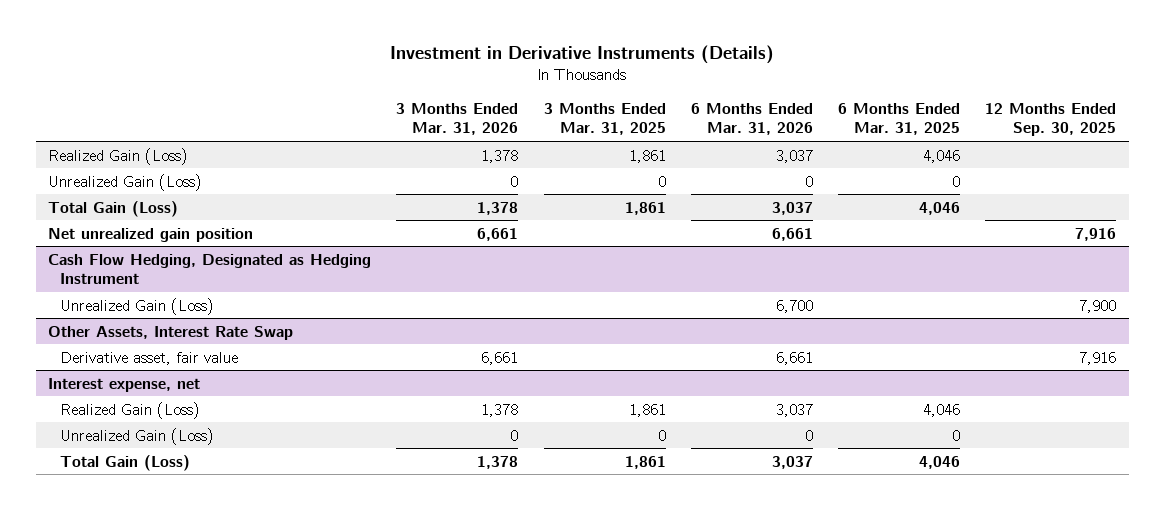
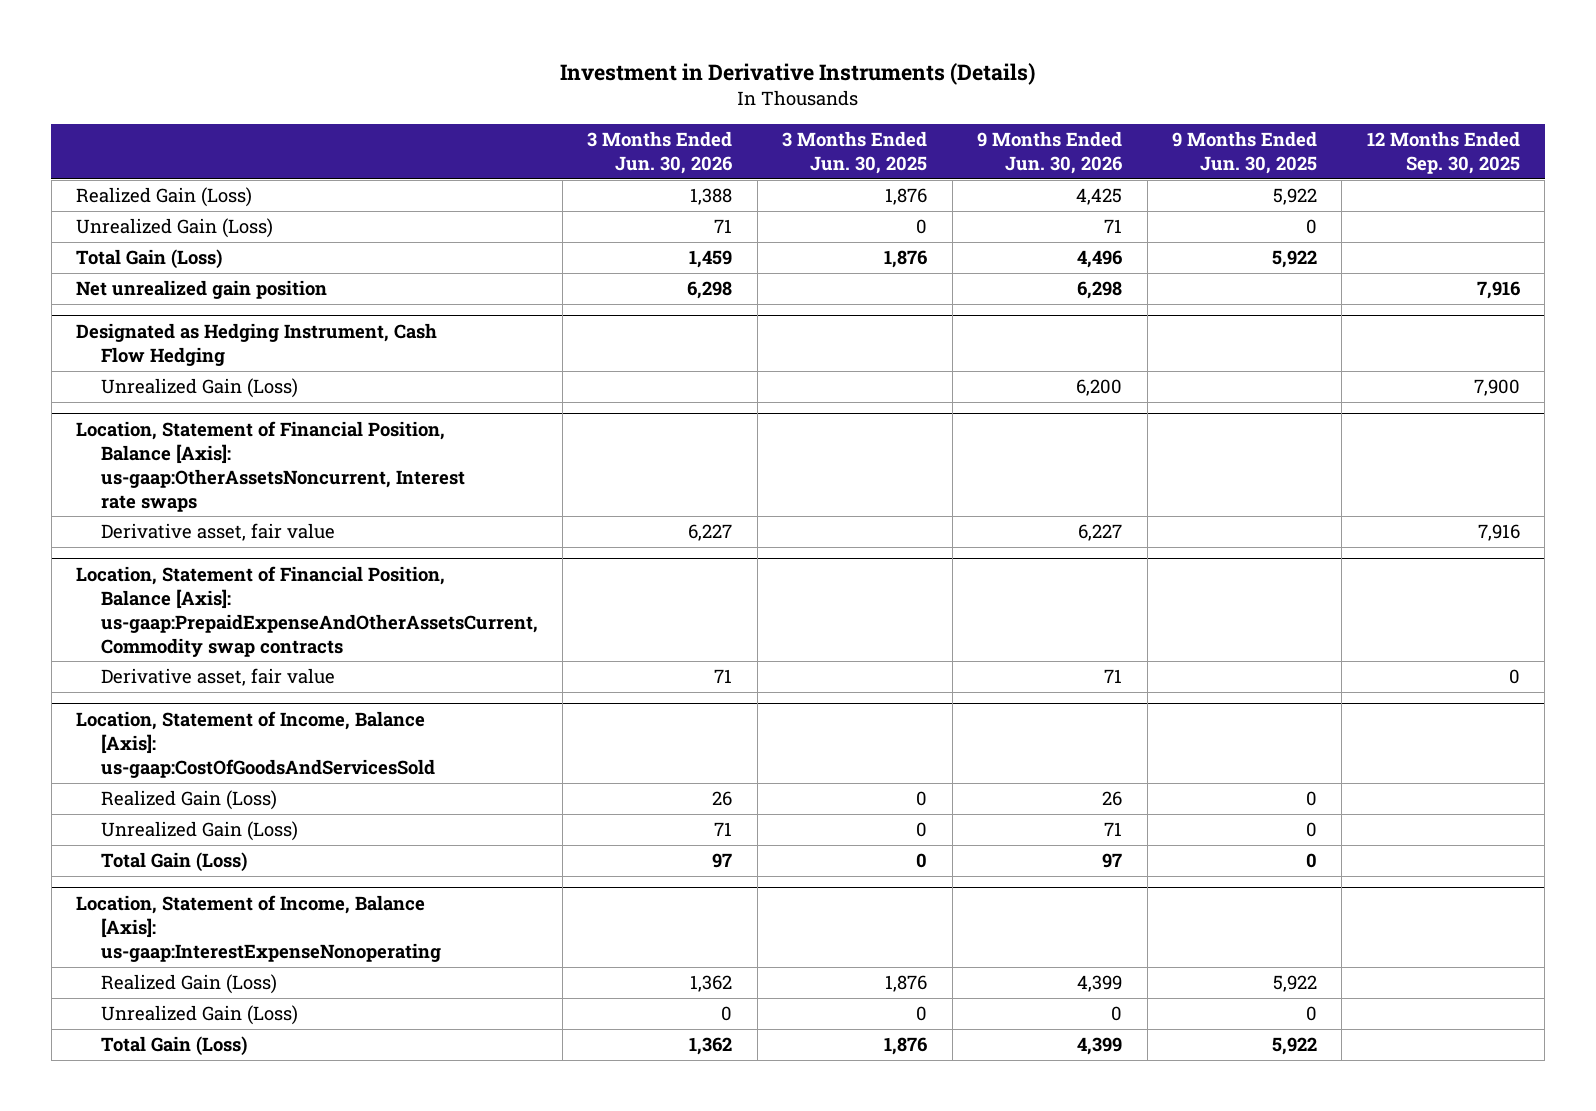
- | 3 Months Ended Mar. 31, 2026 | 3 Months Ended Mar. 31, 2025 | 6 Months Ended Mar. 31, 2026 | 6 Months Ended Mar. 31, 2025 | 12 Months Ended Sep. 30, 2025
+ | 3 Months Ended Jun. 30, 2026 | 3 Months Ended Jun. 30, 2025 | 9 Months Ended Jun. 30, 2026 | 9 Months Ended Jun. 30, 2025 | 12 Months Ended Sep. 30, 2025
- Cash Flow Hedging, Designated as Hedging Instrument
+ Designated as Hedging Instrument, Cash Flow Hedging
- Other Assets, Interest Rate Swap
+ Location, Statement of Financial Position, Balance [Axis]: us-gaap:OtherAssetsNoncurrent, Interest rate swaps
- Interest expense, net
- Realized Gain (Loss) | 1,378 | 1,861 | 3,037 | 4,046 |
- Unrealized Gain (Loss) | 0 | 0 | 0 | 0 |
- Total Gain (Loss) | 1,378 | 1,861 | 3,037 | 4,046 |
+ Location, Statement of Financial Position, Balance [Axis]: us-gaap:PrepaidExpenseAndOtherAssetsCurrent, Commodity swap contracts
+ Derivative asset, fair value | 71 | | 71 | | 0
+ Location, Statement of Income, Balance [Axis]: us-gaap:CostOfGoodsAndServicesSold
+ Realized Gain (Loss) | 26 | 0 | 26 | 0 |
+ Unrealized Gain (Loss) | 71 | 0 | 71 | 0 |
+ Total Gain (Loss) | 97 | 0 | 97 | 0 |
+ Location, Statement of Income, Balance [Axis]: us-gaap:InterestExpenseNonoperating
+ Realized Gain (Loss) | 1,362 | 1,876 | 4,399 | 5,922 |
+ Unrealized Gain (Loss) | 0 | 0 | 0 | 0 |
+ Total Gain (Loss) | 1,362 | 1,876 | 4,399 | 5,922 |

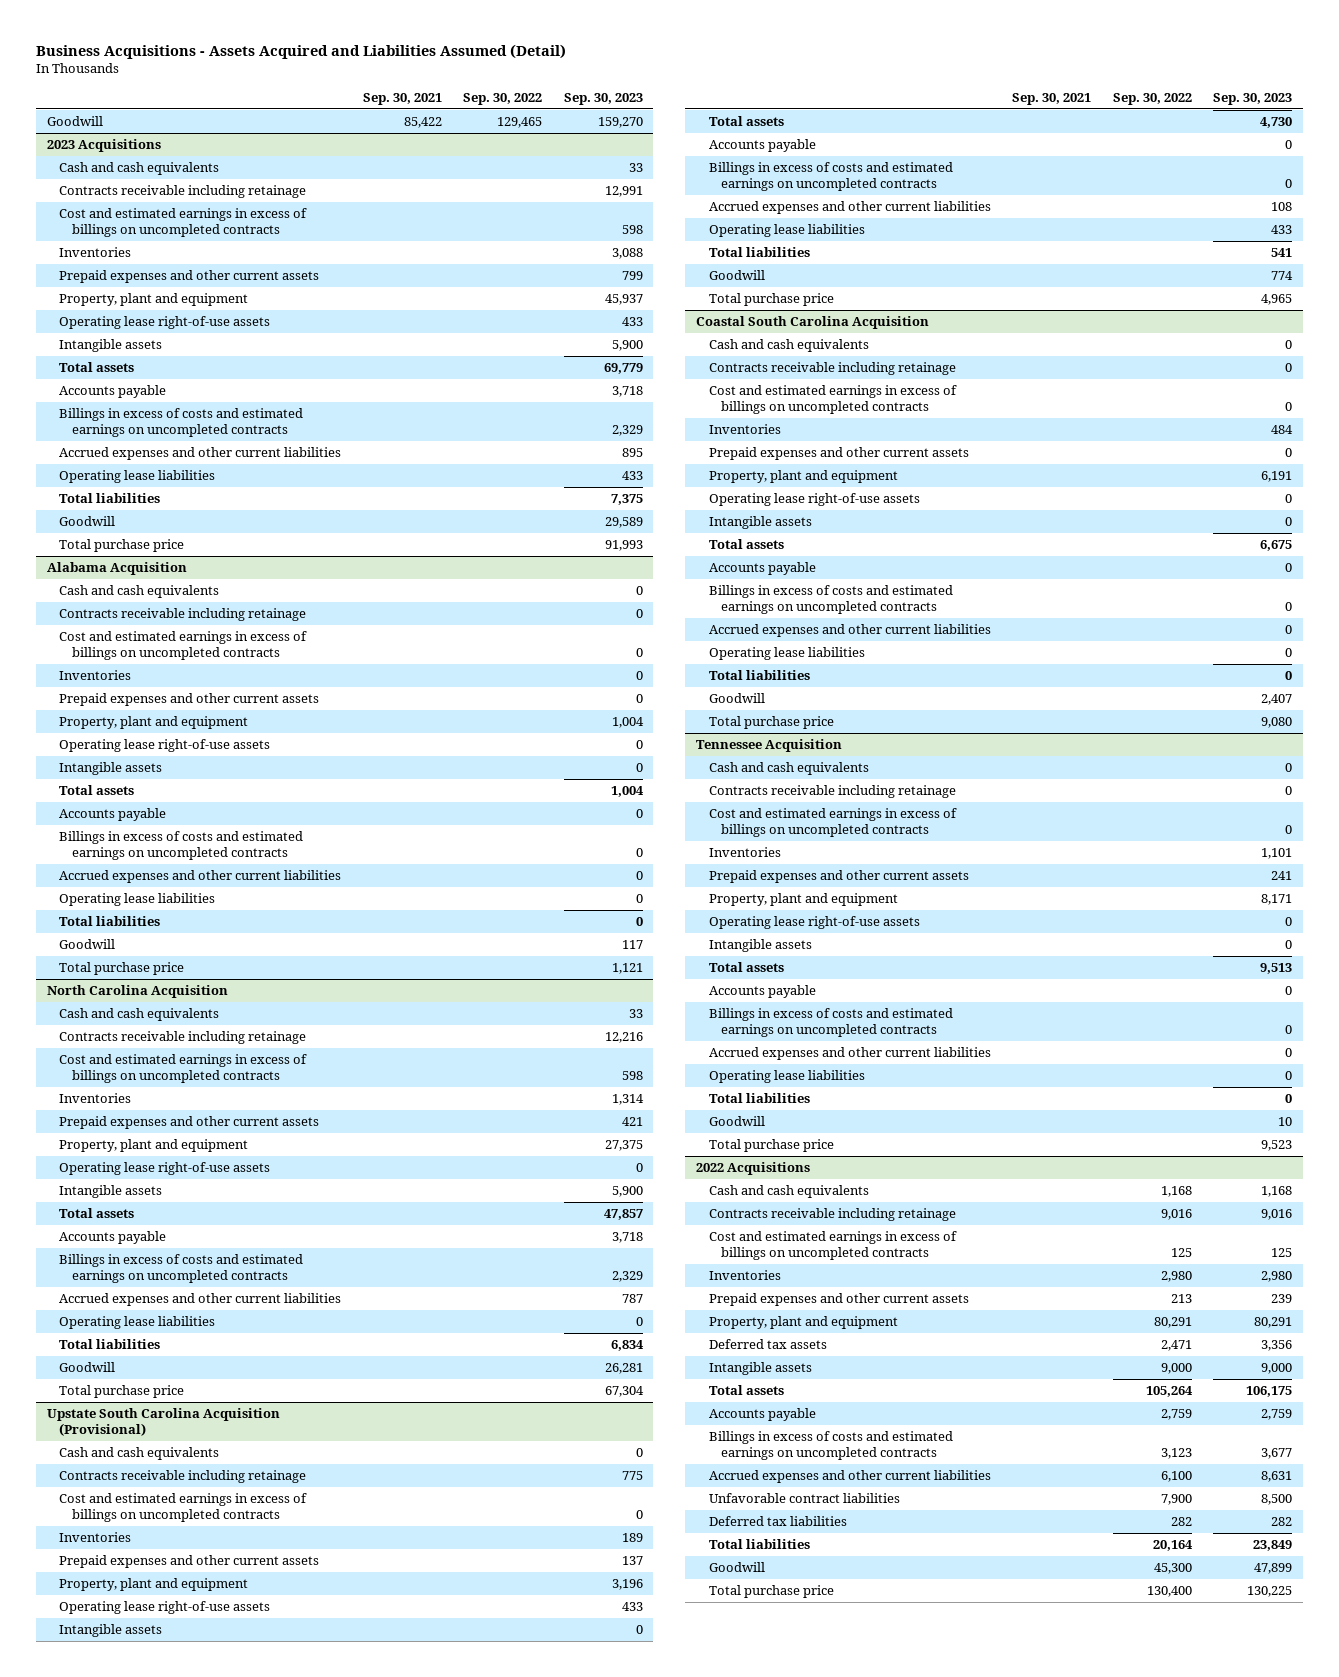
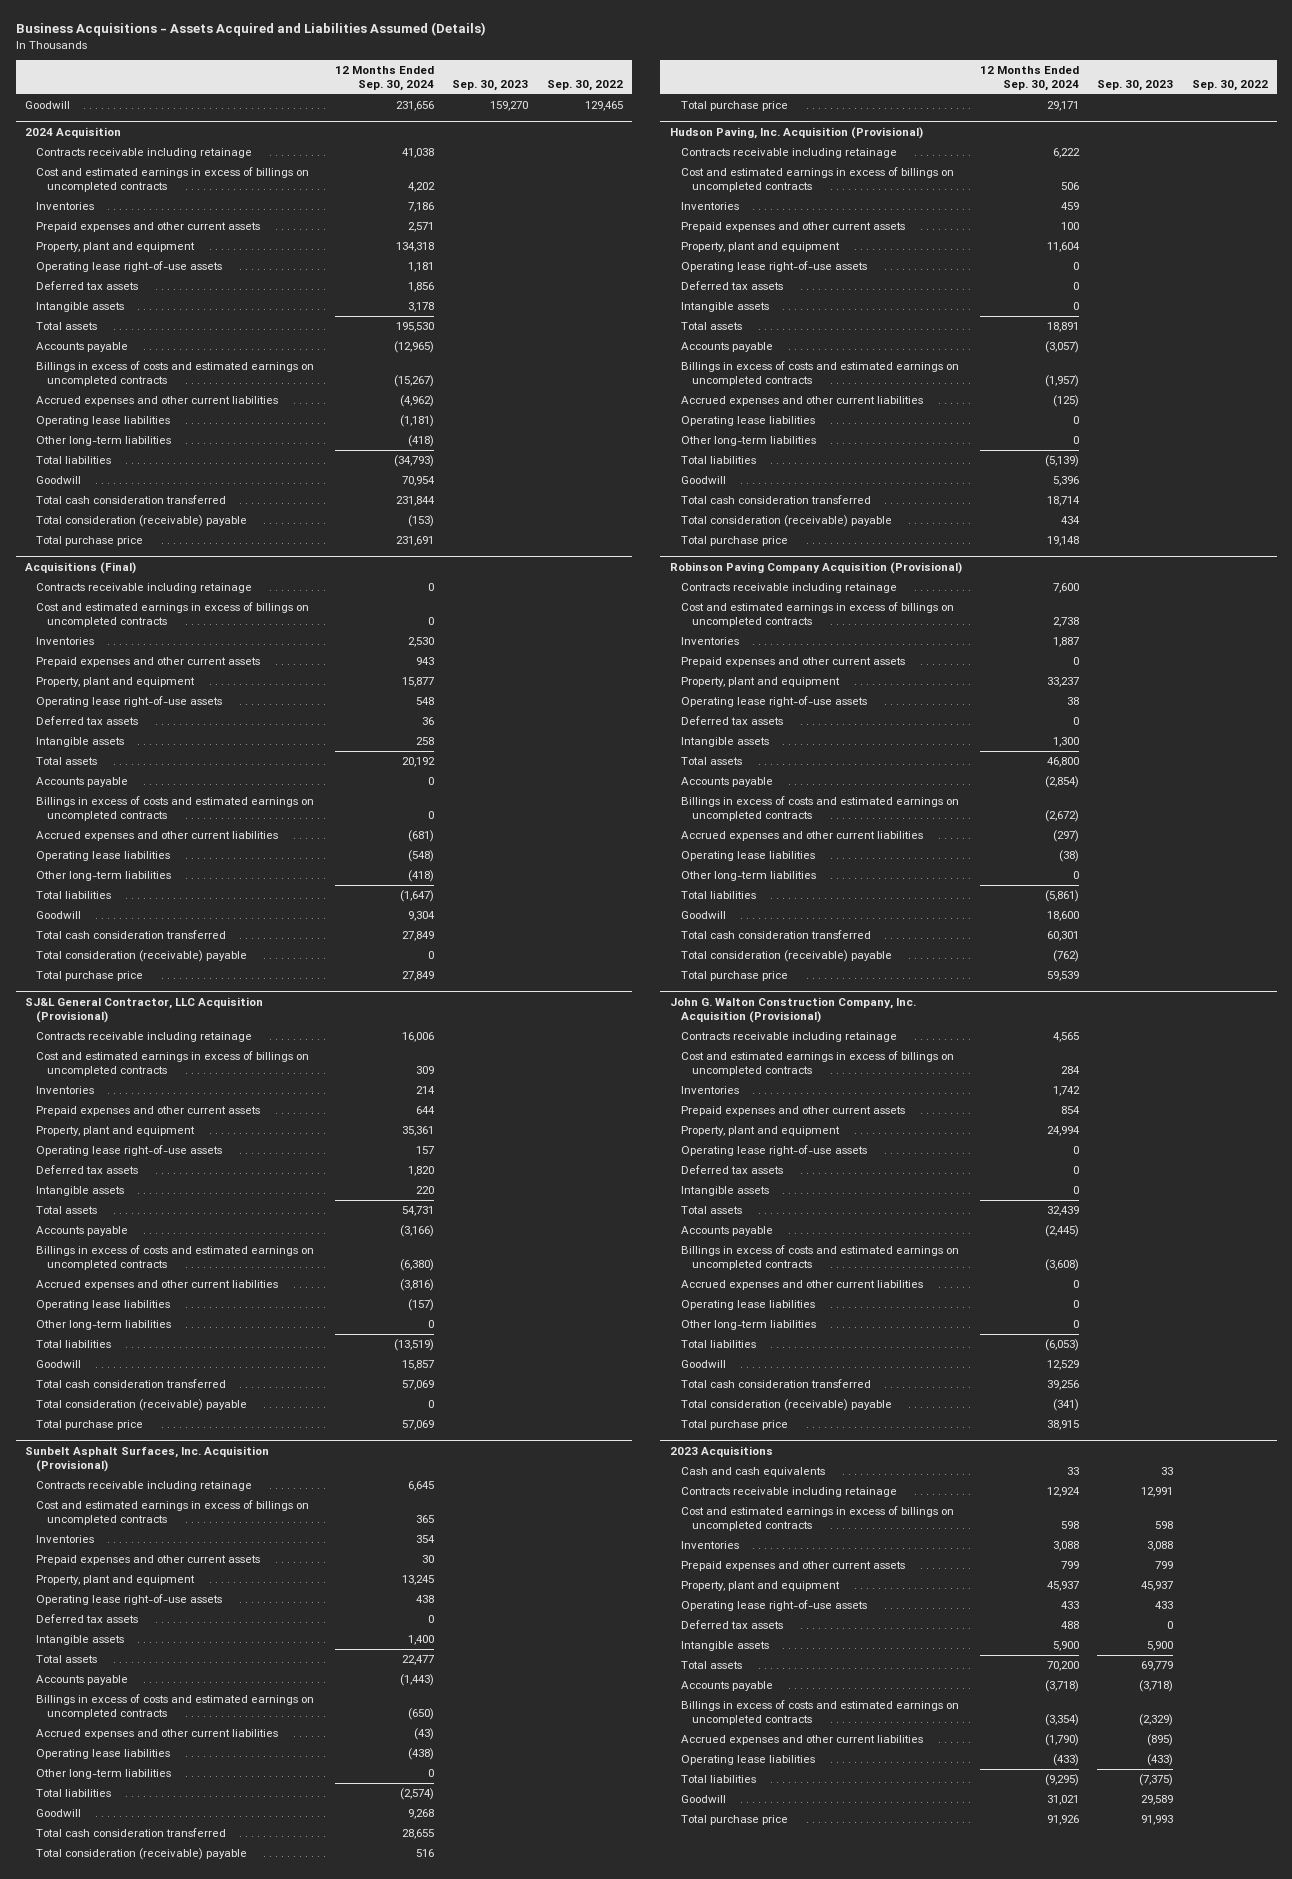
- Business Acquisitions - Assets Acquired and Liabilities Assumed (Detail)
+ Business Acquisitions - Assets Acquired and Liabilities Assumed (Details)
- | Sep. 30, 2021 | Sep. 30, 2022 | Sep. 30, 2023
+ | 12 Months Ended Sep. 30, 2024 | Sep. 30, 2023 | Sep. 30, 2022
+ 2024 Acquisition
+ Contracts receivable including retainage | 41,038 | |
+ Cost and estimated earnings in excess of billings on uncompleted contracts | 4,202 | |
+ Inventories | 7,186 | |
+ Prepaid expenses and other current assets | 2,571 | |
+ Property, plant and equipment | 134,318 | |
+ Operating lease right-of-use assets | 1,181 | |
+ Deferred tax assets | 1,856 | |
+ Intangible assets | 3,178 | |
+ Total assets | 195,530 | |
+ Accounts payable | (12,965) | |
+ Billings in excess of costs and estimated earnings on uncompleted contracts | (15,267) | |
+ Accrued expenses and other current liabilities | (4,962) | |
+ Operating lease liabilities | (1,181) | |
+ Other long-term liabilities | (418) | |
+ Total liabilities | (34,793) | |
+ Goodwill | 70,954 | |
+ Total cash consideration transferred | 231,844 | |
+ Total consideration (receivable) payable | (153) | |
+ Total purchase price | 231,691 | |
+ Acquisitions (Final)
+ Contracts receivable including retainage | 0 | |
+ Cost and estimated earnings in excess of billings on uncompleted contracts | 0 | |
+ Inventories | 2,530 | |
+ Prepaid expenses and other current assets | 943 | |
+ Property, plant and equipment | 15,877 | |
+ Operating lease right-of-use assets | 548 | |
+ Deferred tax assets | 36 | |
+ Intangible assets | 258 | |
+ Total assets | 20,192 | |
+ Accounts payable | 0 | |
+ Billings in excess of costs and estimated earnings on uncompleted contracts | 0 | |
+ Accrued expenses and other current liabilities | (681) | |
+ Operating lease liabilities | (548) | |
+ Other long-term liabilities | (418) | |
+ Total liabilities | (1,647) | |
+ Goodwill | 9,304 | |
+ Total cash consideration transferred | 27,849 | |
+ Total consideration (receivable) payable | 0 | |
+ Total purchase price | 27,849 | |
+ SJ&L General Contractor, LLC Acquisition (Provisional)
+ Contracts receivable including retainage | 16,006 | |
+ Cost and estimated earnings in excess of billings on uncompleted contracts | 309 | |
+ Inventories | 214 | |
+ Prepaid expenses and other current assets | 644 | |
+ Property, plant and equipment | 35,361 | |
+ Operating lease right-of-use assets | 157 | |
+ Deferred tax assets | 1,820 | |
+ Intangible assets | 220 | |
+ Total assets | 54,731 | |
+ Accounts payable | (3,166) | |
+ Billings in excess of costs and estimated earnings on uncompleted contracts | (6,380) | |
+ Accrued expenses and other current liabilities | (3,816) | |
+ Operating lease liabilities | (157) | |
+ Other long-term liabilities | 0 | |
+ Total liabilities | (13,519) | |
+ Goodwill | 15,857 | |
+ Total cash consideration transferred | 57,069 | |
+ Total consideration (receivable) payable | 0 | |
+ Total purchase price | 57,069 | |
+ Sunbelt Asphalt Surfaces, Inc. Acquisition (Provisional)
+ Contracts receivable including retainage | 6,645 | |
+ Cost and estimated earnings in excess of billings on uncompleted contracts | 365 | |
+ Inventories | 354 | |
+ Prepaid expenses and other current assets | 30 | |
+ Property, plant and equipment | 13,245 | |
+ Operating lease right-of-use assets | 438 | |
+ Deferred tax assets | 0 | |
+ Intangible assets | 1,400 | |
+ Total assets | 22,477 | |
+ Accounts payable | (1,443) | |
+ Billings in excess of costs and estimated earnings on uncompleted contracts | (650) | |
+ Accrued expenses and other current liabilities | (43) | |
+ Operating lease liabilities | (438) | |
+ Other long-term liabilities | 0 | |
+ Total liabilities | (2,574) | |
+ Goodwill | 9,268 | |
+ Total cash consideration transferred | 28,655 | |
+ Total consideration (receivable) payable | 516 | |
+ Total purchase price | 29,171 | |
+ Hudson Paving, Inc. Acquisition (Provisional)
+ Contracts receivable including retainage | 6,222 | |
+ Cost and estimated earnings in excess of billings on uncompleted contracts | 506 | |
+ Inventories | 459 | |
+ Prepaid expenses and other current assets | 100 | |
+ Property, plant and equipment | 11,604 | |
+ Operating lease right-of-use assets | 0 | |
+ Deferred tax assets | 0 | |
+ Intangible assets | 0 | |
+ Total assets | 18,891 | |
+ Accounts payable | (3,057) | |
+ Billings in excess of costs and estimated earnings on uncompleted contracts | (1,957) | |
+ Accrued expenses and other current liabilities | (125) | |
+ Operating lease liabilities | 0 | |
+ Other long-term liabilities | 0 | |
+ Total liabilities | (5,139) | |
+ Goodwill | 5,396 | |
+ Total cash consideration transferred | 18,714 | |
+ Total consideration (receivable) payable | 434 | |
+ Total purchase price | 19,148 | |
+ Robinson Paving Company Acquisition (Provisional)
+ Contracts receivable including retainage | 7,600 | |
+ Cost and estimated earnings in excess of billings on uncompleted contracts | 2,738 | |
+ Inventories | 1,887 | |
+ Prepaid expenses and other current assets | 0 | |
+ Property, plant and equipment | 33,237 | |
+ Operating lease right-of-use assets | 38 | |
+ Deferred tax assets | 0 | |
+ Intangible assets | 1,300 | |
+ Total assets | 46,800 | |
+ Accounts payable | (2,854) | |
+ Billings in excess of costs and estimated earnings on uncompleted contracts | (2,672) | |
+ Accrued expenses and other current liabilities | (297) | |
+ Operating lease liabilities | (38) | |
+ Other long-term liabilities | 0 | |
+ Total liabilities | (5,861) | |
+ Goodwill | 18,600 | |
+ Total cash consideration transferred | 60,301 | |
+ Total consideration (receivable) payable | (762) | |
+ Total purchase price | 59,539 | |
+ John G. Walton Construction Company, Inc. Acquisition (Provisional)
+ Contracts receivable including retainage | 4,565 | |
+ Cost and estimated earnings in excess of billings on uncompleted contracts | 284 | |
+ Inventories | 1,742 | |
+ Prepaid expenses and other current assets | 854 | |
+ Property, plant and equipment | 24,994 | |
+ Operating lease right-of-use assets | 0 | |
+ Deferred tax assets | 0 | |
+ Intangible assets | 0 | |
+ Total assets | 32,439 | |
+ Accounts payable | (2,445) | |
+ Billings in excess of costs and estimated earnings on uncompleted contracts | (3,608) | |
+ Accrued expenses and other current liabilities | 0 | |
+ Operating lease liabilities | 0 | |
+ Other long-term liabilities | 0 | |
+ Total liabilities | (6,053) | |
+ Goodwill | 12,529 | |
+ Total cash consideration transferred | 39,256 | |
+ Total consideration (receivable) payable | (341) | |
+ Total purchase price | 38,915 | |
@ 2023 Acquisitions
+ Deferred tax assets | 488 | 0 |
- Accounts payable | | | 3,718
- Billings in excess of costs and estimated earnings on uncompleted contracts | | | 2,329
- Accrued expenses and other current liabilities | | | 895
- Operating lease liabilities | | | 433
- Total liabilities | | | 7,375
+ Accounts payable | (3,718) | (3,718) |
+ Billings in excess of costs and estimated earnings on uncompleted contracts | (3,354) | (2,329) |
+ Accrued expenses and other current liabilities | (1,790) | (895) |
+ Operating lease liabilities | (433) | (433) |
+ Total liabilities | (9,295) | (7,375) |
- Alabama Acquisition
- Cash and cash equivalents | | | 0
- Contracts receivable including retainage | | | 0
- Cost and estimated earnings in excess of billings on uncompleted contracts | | | 0
- Inventories | | | 0
- Prepaid expenses and other current assets | | | 0
- Property, plant and equipment | | | 1,004
- Operating lease right-of-use assets | | | 0
- Intangible assets | | | 0
- Total assets | | | 1,004
- Accounts payable | | | 0
- Billings in excess of costs and estimated earnings on uncompleted contracts | | | 0
- Accrued expenses and other current liabilities | | | 0
- Operating lease liabilities | | | 0
- Total liabilities | | | 0
- Goodwill | | | 117
- Total purchase price | | | 1,121
- North Carolina Acquisition
- Cash and cash equivalents | | | 33
- Contracts receivable including retainage | | | 12,216
- Cost and estimated earnings in excess of billings on uncompleted contracts | | | 598
- Inventories | | | 1,314
- Prepaid expenses and other current assets | | | 421
- Property, plant and equipment | | | 27,375
- Operating lease right-of-use assets | | | 0
- Intangible assets | | | 5,900
- Total assets | | | 47,857
- Accounts payable | | | 3,718
- Billings in excess of costs and estimated earnings on uncompleted contracts | | | 2,329
- Accrued expenses and other current liabilities | | | 787
- Operating lease liabilities | | | 0
- Total liabilities | | | 6,834
- Goodwill | | | 26,281
- Total purchase price | | | 67,304
- Upstate South Carolina Acquisition (Provisional)
- Cash and cash equivalents | | | 0
- Contracts receivable including retainage | | | 775
- Cost and estimated earnings in excess of billings on uncompleted contracts | | | 0
- Inventories | | | 189
- Prepaid expenses and other current assets | | | 137
- Property, plant and equipment | | | 3,196
- Operating lease right-of-use assets | | | 433
- Intangible assets | | | 0
- Total assets | | | 4,730
- Accounts payable | | | 0
- Billings in excess of costs and estimated earnings on uncompleted contracts | | | 0
- Accrued expenses and other current liabilities | | | 108
- Operating lease liabilities | | | 433
- Total liabilities | | | 541
- Goodwill | | | 774
- Total purchase price | | | 4,965
- Coastal South Carolina Acquisition
- Cash and cash equivalents | | | 0
- Contracts receivable including retainage | | | 0
- Cost and estimated earnings in excess of billings on uncompleted contracts | | | 0
- Inventories | | | 484
- Prepaid expenses and other current assets | | | 0
- Property, plant and equipment | | | 6,191
- Operating lease right-of-use assets | | | 0
- Intangible assets | | | 0
- Total assets | | | 6,675
- Accounts payable | | | 0
- Billings in excess of costs and estimated earnings on uncompleted contracts | | | 0
- Accrued expenses and other current liabilities | | | 0
- Operating lease liabilities | | | 0
- Total liabilities | | | 0
- Goodwill | | | 2,407
- Total purchase price | | | 9,080
- Tennessee Acquisition
- Cash and cash equivalents | | | 0
- Contracts receivable including retainage | | | 0
- Cost and estimated earnings in excess of billings on uncompleted contracts | | | 0
- Inventories | | | 1,101
- Prepaid expenses and other current assets | | | 241
- Property, plant and equipment | | | 8,171
- Operating lease right-of-use assets | | | 0
- Intangible assets | | | 0
- Total assets | | | 9,513
- Accounts payable | | | 0
- Billings in excess of costs and estimated earnings on uncompleted contracts | | | 0
- Accrued expenses and other current liabilities | | | 0
- Operating lease liabilities | | | 0
- Total liabilities | | | 0
- Goodwill | | | 10
- Total purchase price | | | 9,523
- 2022 Acquisitions
- Cash and cash equivalents | | 1,168 | 1,168
- Contracts receivable including retainage | | 9,016 | 9,016
- Cost and estimated earnings in excess of billings on uncompleted contracts | | 125 | 125
- Inventories | | 2,980 | 2,980
- Prepaid expenses and other current assets | | 213 | 239
- Property, plant and equipment | | 80,291 | 80,291
- Deferred tax assets | | 2,471 | 3,356
- Intangible assets | | 9,000 | 9,000
- Total assets | | 105,264 | 106,175
- Accounts payable | | 2,759 | 2,759
- Billings in excess of costs and estimated earnings on uncompleted contracts | | 3,123 | 3,677
- Accrued expenses and other current liabilities | | 6,100 | 8,631
- Unfavorable contract liabilities | | 7,900 | 8,500
- Deferred tax liabilities | | 282 | 282
- Total liabilities | | 20,164 | 23,849
- Goodwill | | 45,300 | 47,899
- Total purchase price | | 130,400 | 130,225

